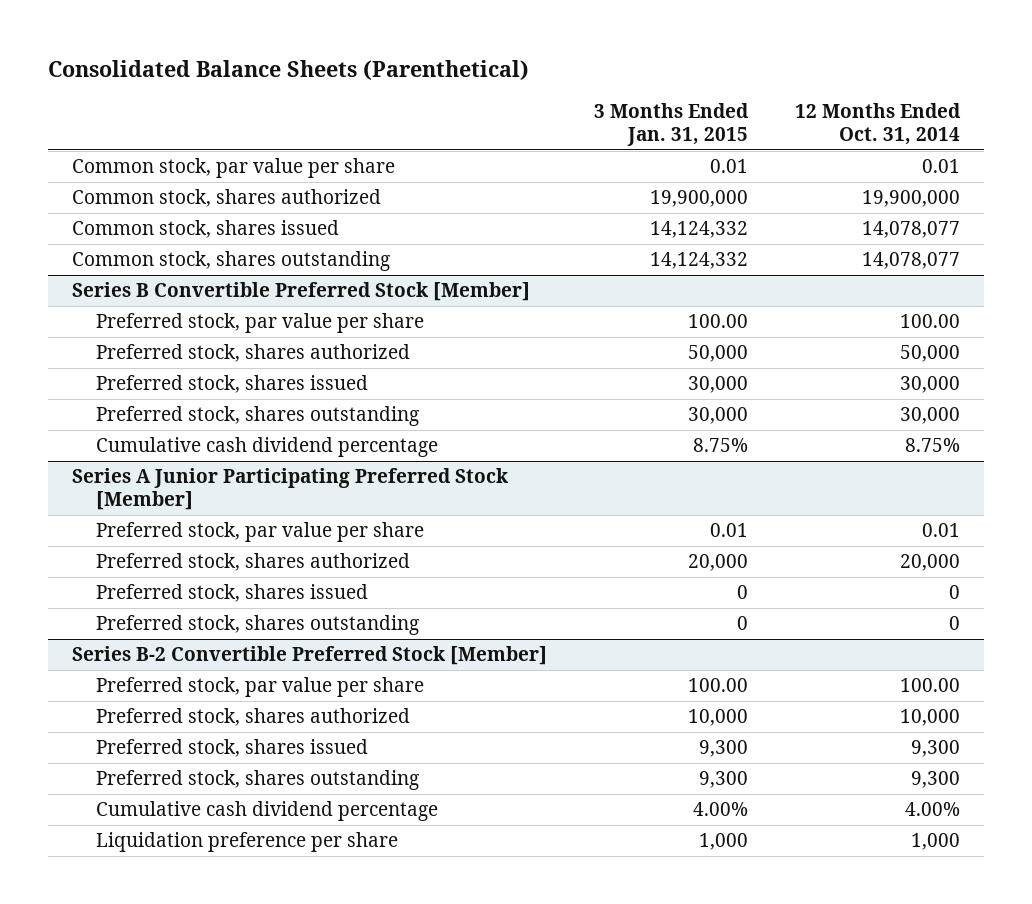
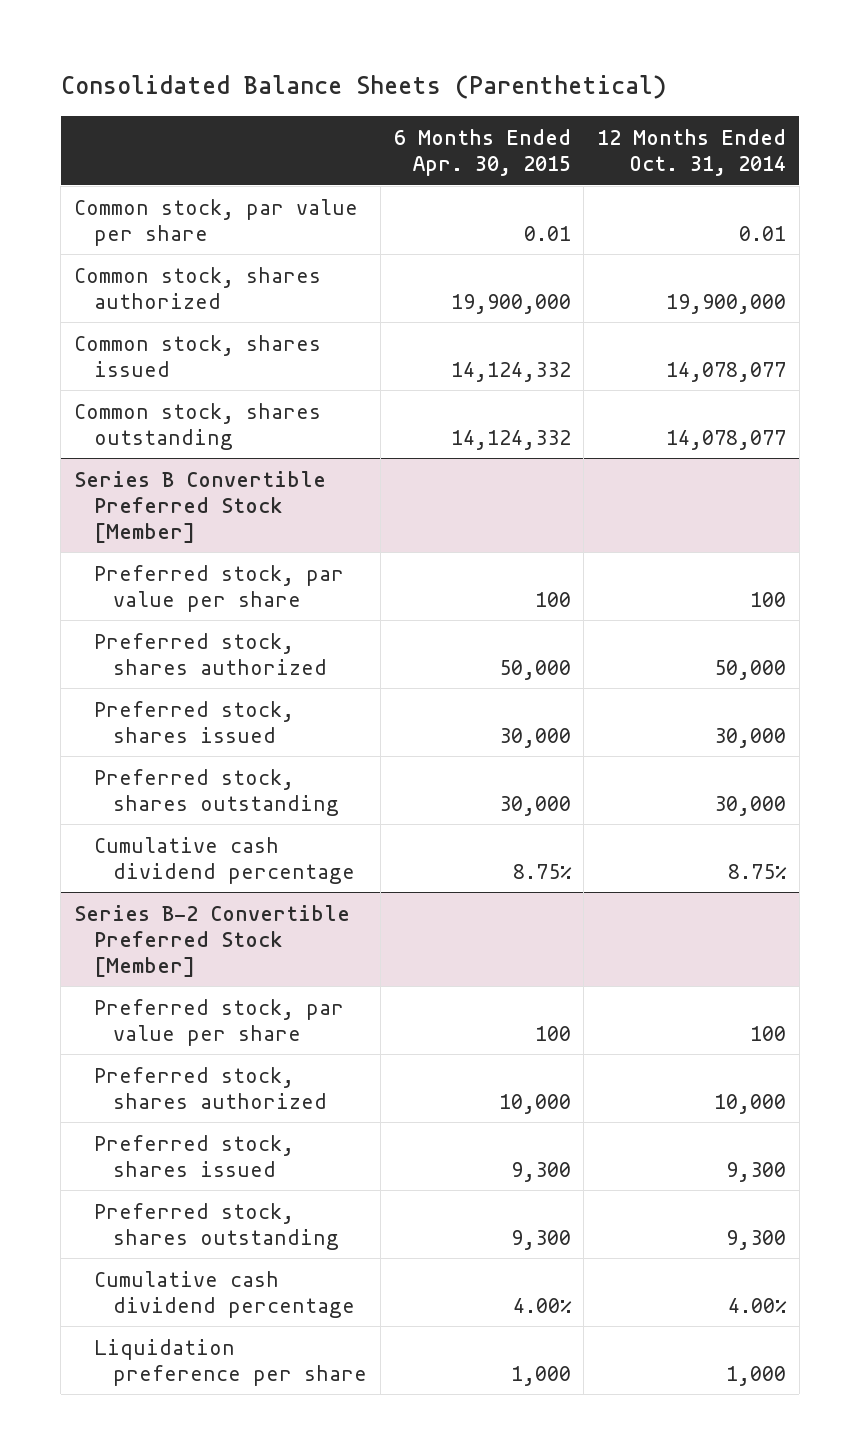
- | 3 Months Ended Jan. 31, 2015 | 12 Months Ended Oct. 31, 2014
+ | 6 Months Ended Apr. 30, 2015 | 12 Months Ended Oct. 31, 2014
@ Series B Convertible Preferred Stock [Member]
- Preferred stock, par value per share | 100.00 | 100.00
+ Preferred stock, par value per share | 100 | 100
- Series A Junior Participating Preferred Stock [Member]
- Preferred stock, par value per share | 0.01 | 0.01
- Preferred stock, shares authorized | 20,000 | 20,000
- Preferred stock, shares issued | 0 | 0
- Preferred stock, shares outstanding | 0 | 0
@ Series B-2 Convertible Preferred Stock [Member]
- Preferred stock, par value per share | 100.00 | 100.00
+ Preferred stock, par value per share | 100 | 100

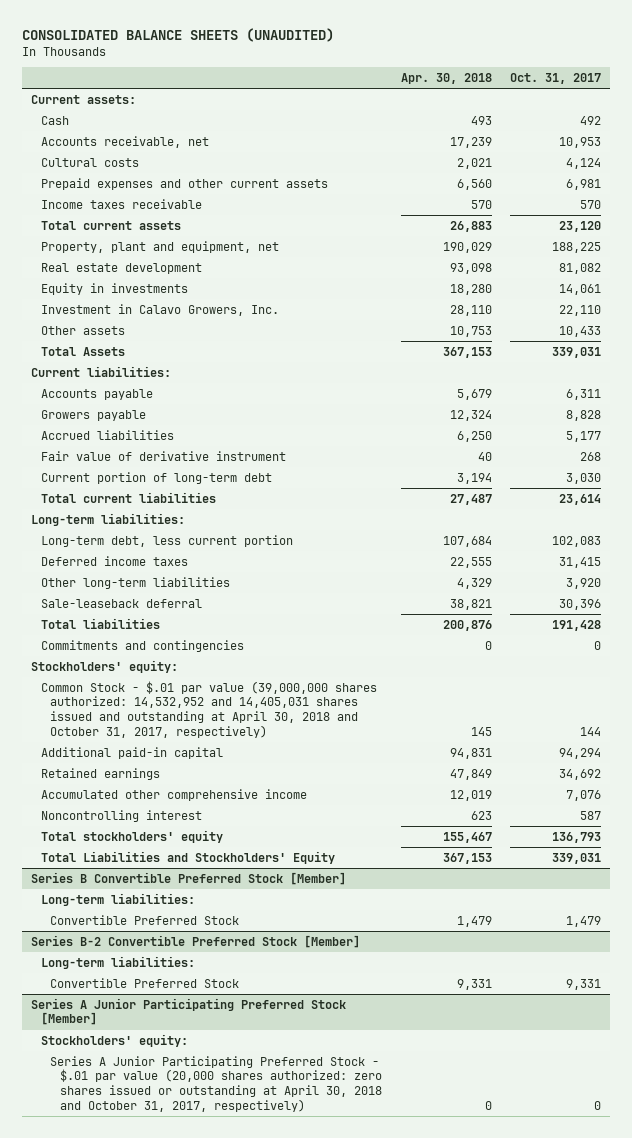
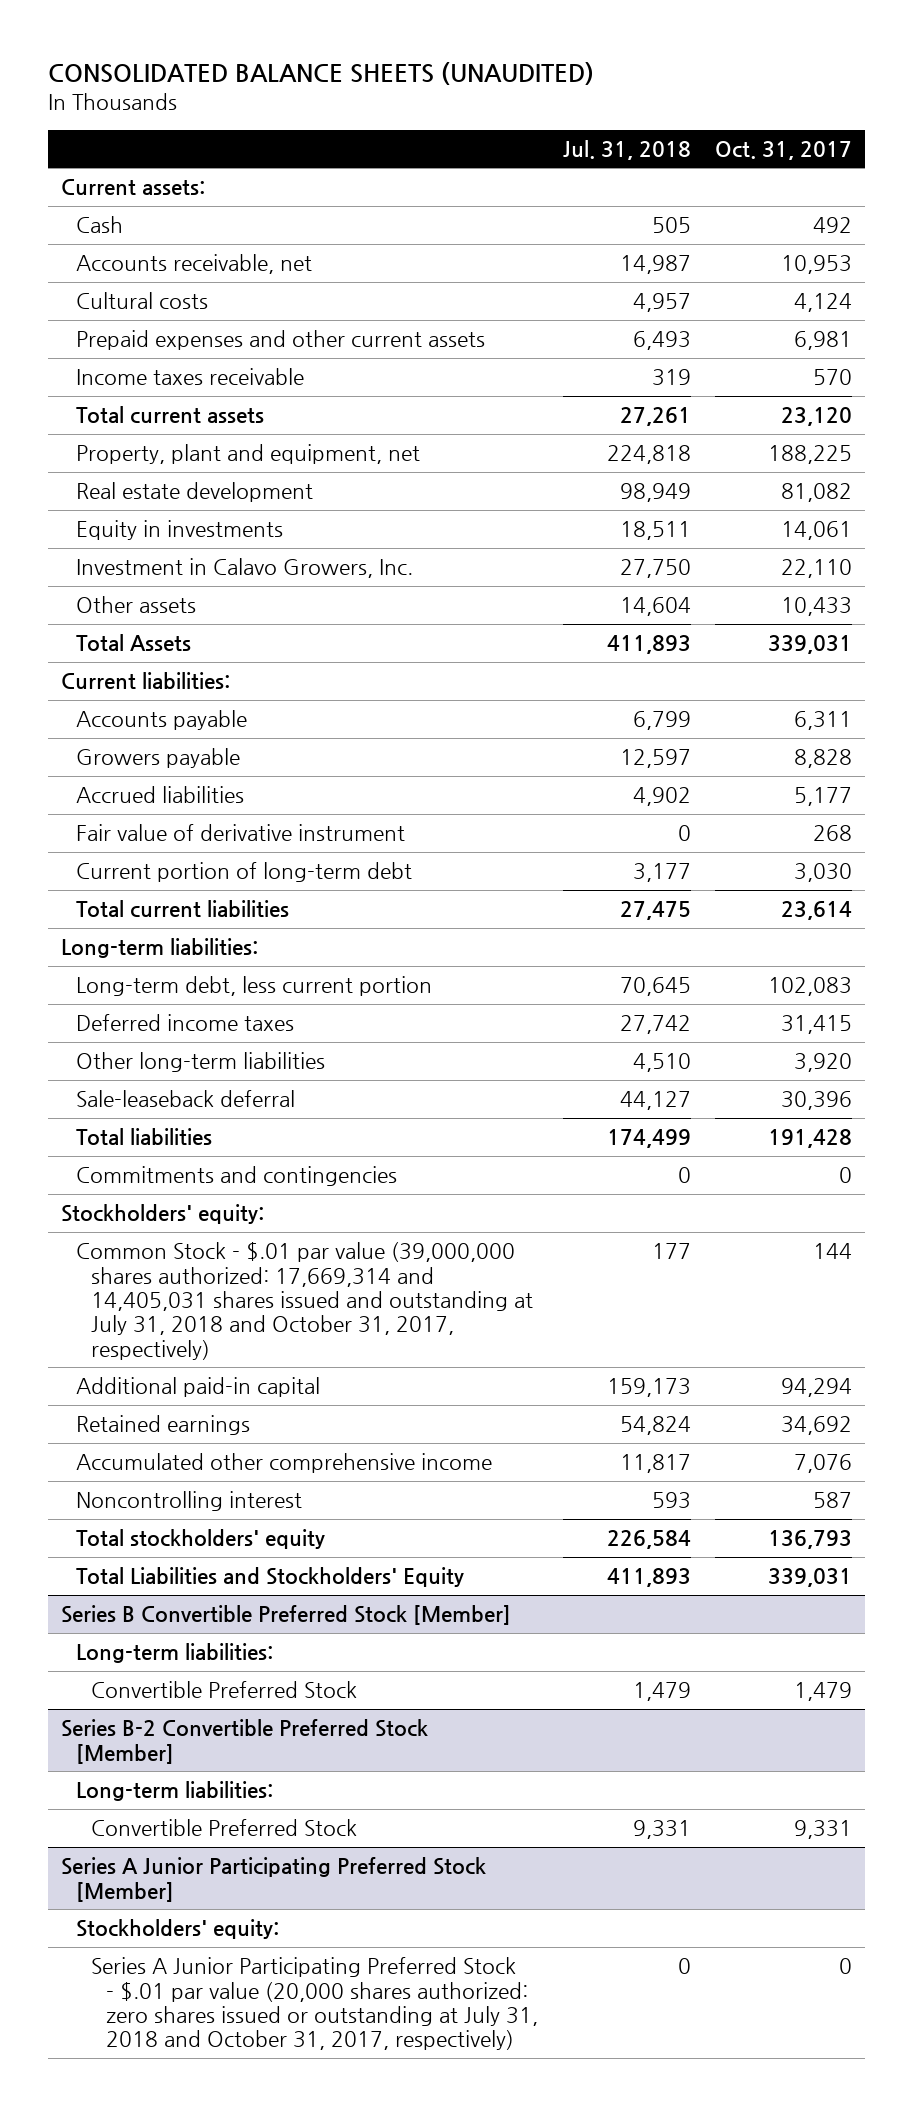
- | Apr. 30, 2018 | Oct. 31, 2017
+ | Jul. 31, 2018 | Oct. 31, 2017
- Common Stock - $.01 par value (39,000,000 shares authorized: 14,532,952 and 14,405,031 shares issued and outstanding at April 30, 2018 and October 31, 2017, respectively) | 145 | 144
+ Common Stock - $.01 par value (39,000,000 shares authorized: 17,669,314 and 14,405,031 shares issued and outstanding at July 31, 2018 and October 31, 2017, respectively) | 177 | 144
@ Series A Junior Participating Preferred Stock [Member]
- Series A Junior Participating Preferred Stock - $.01 par value (20,000 shares authorized: zero shares issued or outstanding at April 30, 2018 and October 31, 2017, respectively) | 0 | 0
+ Series A Junior Participating Preferred Stock - $.01 par value (20,000 shares authorized: zero shares issued or outstanding at July 31, 2018 and October 31, 2017, respectively) | 0 | 0

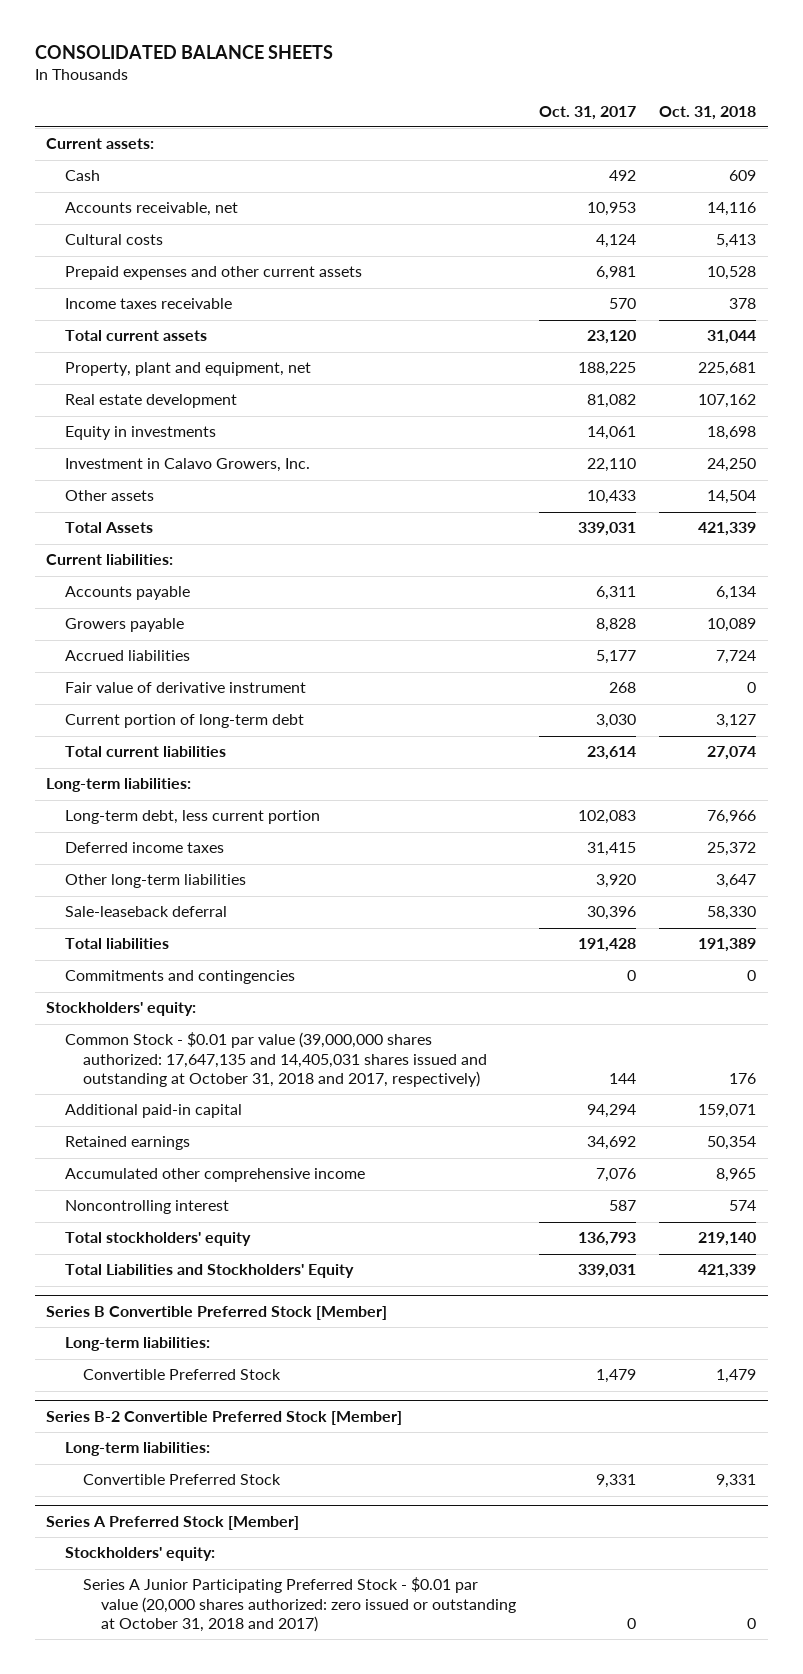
- CONSOLIDATED BALANCE SHEETS (UNAUDITED)
+ CONSOLIDATED BALANCE SHEETS
- | Jul. 31, 2018 | Oct. 31, 2017
+ | Oct. 31, 2017 | Oct. 31, 2018
- Common Stock - $.01 par value (39,000,000 shares authorized: 17,669,314 and 14,405,031 shares issued and outstanding at July 31, 2018 and October 31, 2017, respectively) | 177 | 144
+ Common Stock - $0.01 par value (39,000,000 shares authorized: 17,647,135 and 14,405,031 shares issued and outstanding at October 31, 2018 and 2017, respectively) | 144 | 176
- Series A Junior Participating Preferred Stock [Member]
+ Series A Preferred Stock [Member]
- Series A Junior Participating Preferred Stock - $.01 par value (20,000 shares authorized: zero shares issued or outstanding at July 31, 2018 and October 31, 2017, respectively) | 0 | 0
+ Series A Junior Participating Preferred Stock - $0.01 par value (20,000 shares authorized: zero issued or outstanding at October 31, 2018 and 2017) | 0 | 0

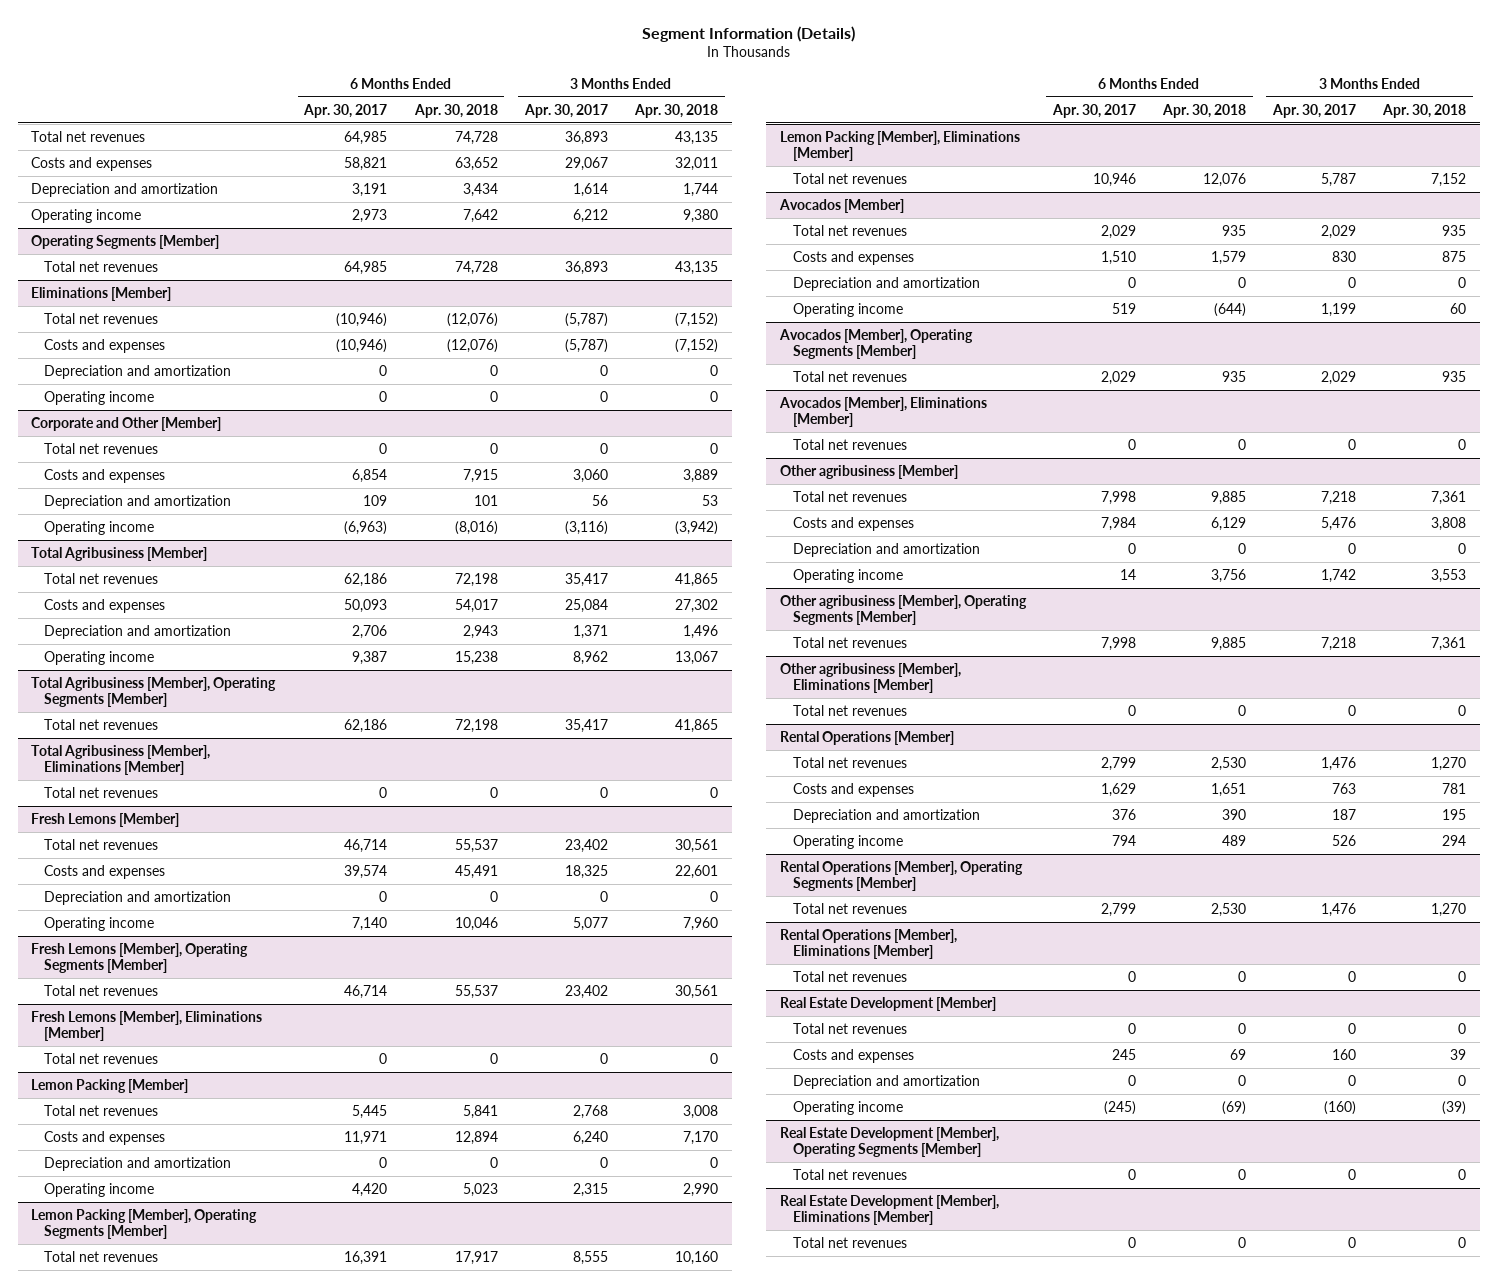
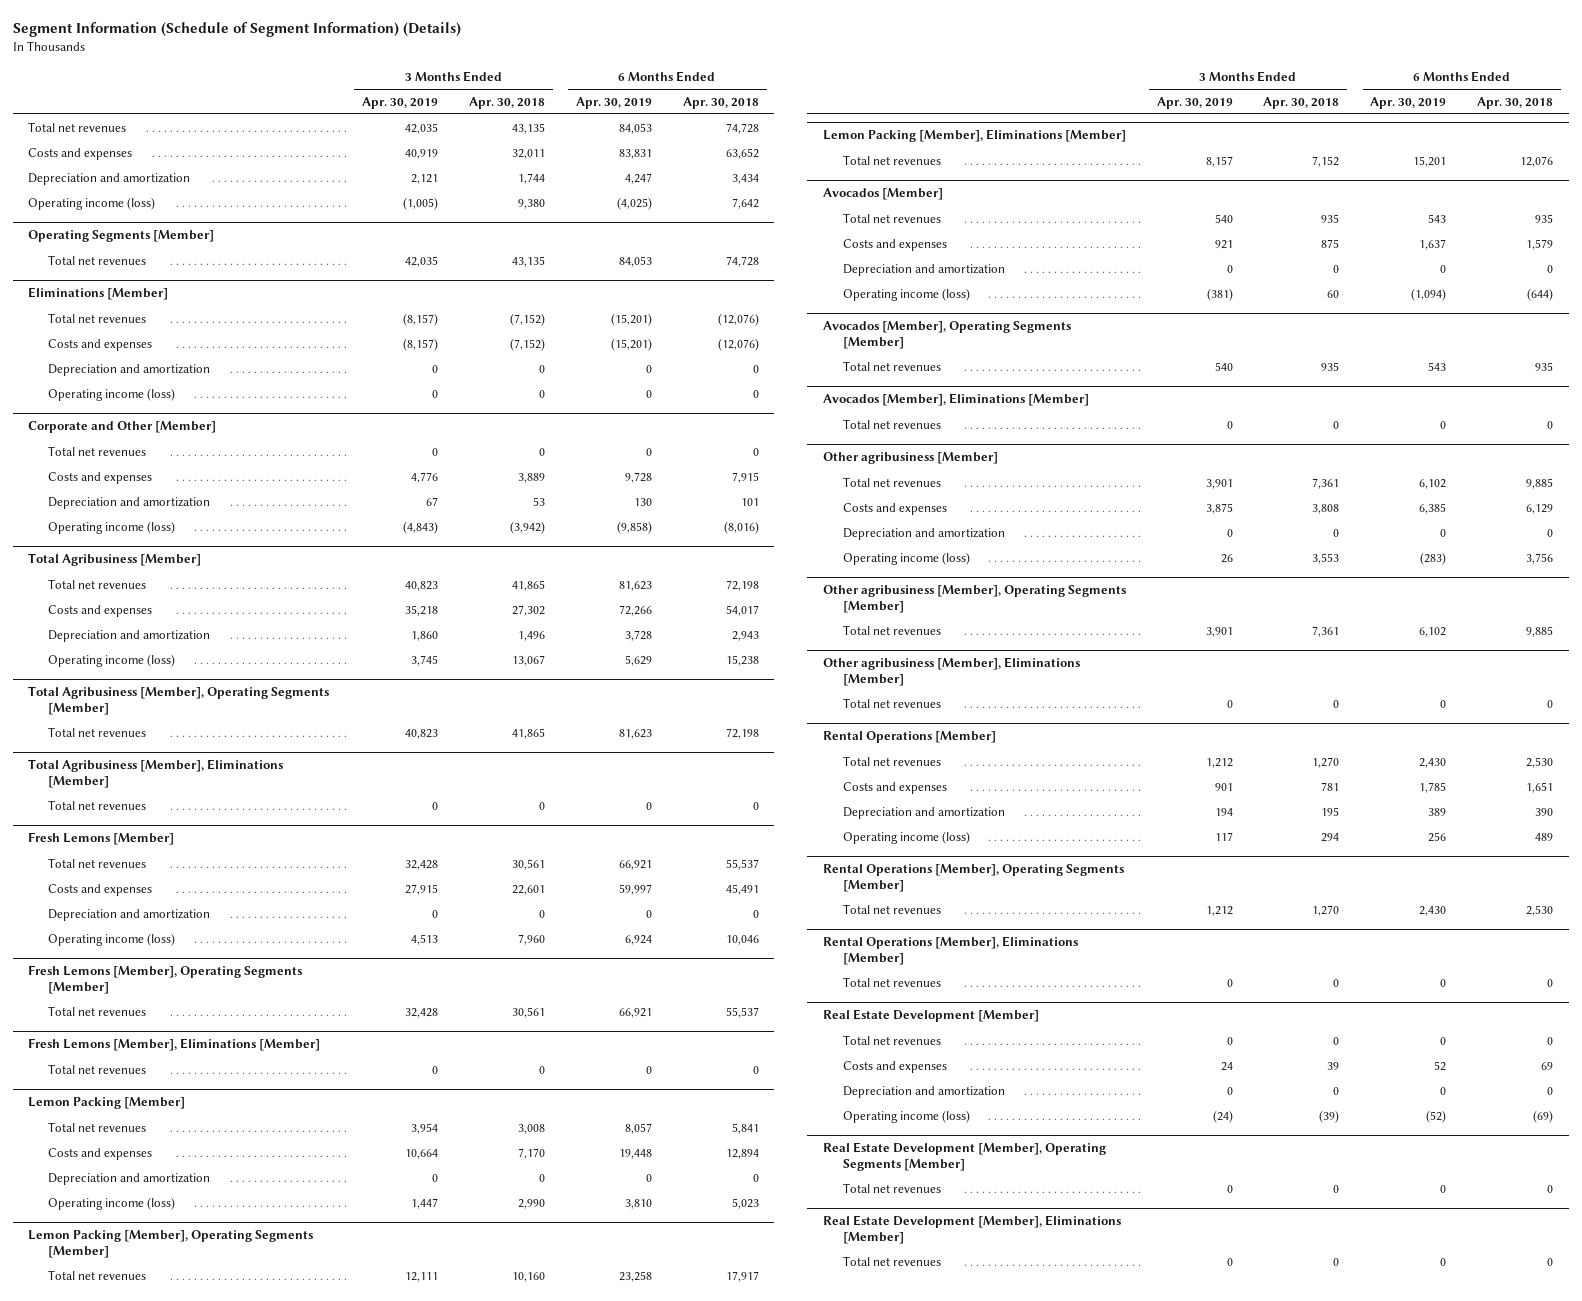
- Segment Information (Details)
+ Segment Information (Schedule of Segment Information) (Details)
- | 6 Months Ended Apr. 30, 2017 | 6 Months Ended Apr. 30, 2018 | 3 Months Ended Apr. 30, 2017 | 3 Months Ended Apr. 30, 2018
+ | 3 Months Ended Apr. 30, 2019 | 3 Months Ended Apr. 30, 2018 | 6 Months Ended Apr. 30, 2019 | 6 Months Ended Apr. 30, 2018
- Operating income | 2,973 | 7,642 | 6,212 | 9,380
+ Operating income (loss) | (1,005) | 9,380 | (4,025) | 7,642
@ Eliminations [Member]
- Operating income | 0 | 0 | 0 | 0
+ Operating income (loss) | 0 | 0 | 0 | 0
@ Corporate and Other [Member]
- Operating income | (6,963) | (8,016) | (3,116) | (3,942)
+ Operating income (loss) | (4,843) | (3,942) | (9,858) | (8,016)
@ Total Agribusiness [Member]
- Operating income | 9,387 | 15,238 | 8,962 | 13,067
+ Operating income (loss) | 3,745 | 13,067 | 5,629 | 15,238
@ Fresh Lemons [Member]
- Operating income | 7,140 | 10,046 | 5,077 | 7,960
+ Operating income (loss) | 4,513 | 7,960 | 6,924 | 10,046
@ Lemon Packing [Member]
- Operating income | 4,420 | 5,023 | 2,315 | 2,990
+ Operating income (loss) | 1,447 | 2,990 | 3,810 | 5,023
@ Avocados [Member]
- Operating income | 519 | (644) | 1,199 | 60
+ Operating income (loss) | (381) | 60 | (1,094) | (644)
@ Other agribusiness [Member]
- Operating income | 14 | 3,756 | 1,742 | 3,553
+ Operating income (loss) | 26 | 3,553 | (283) | 3,756
@ Rental Operations [Member]
- Operating income | 794 | 489 | 526 | 294
+ Operating income (loss) | 117 | 294 | 256 | 489
@ Real Estate Development [Member]
- Operating income | (245) | (69) | (160) | (39)
+ Operating income (loss) | (24) | (39) | (52) | (69)

